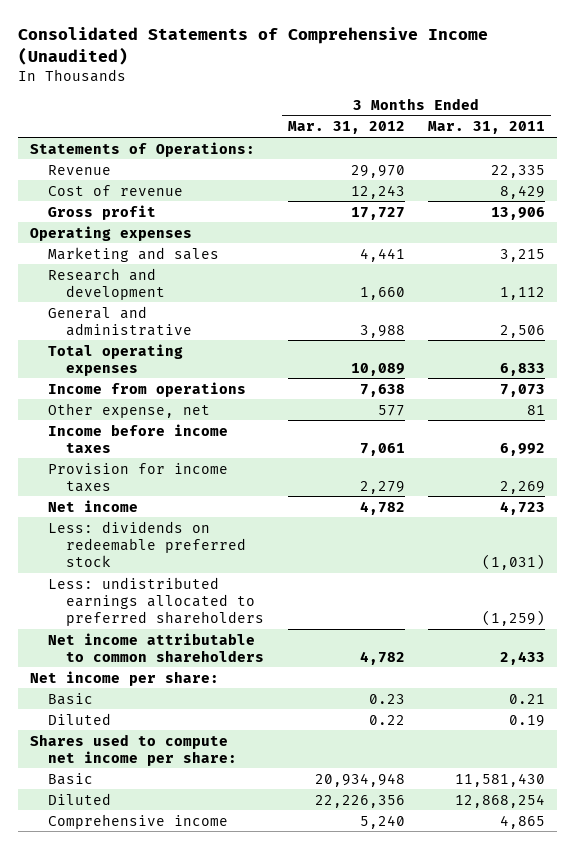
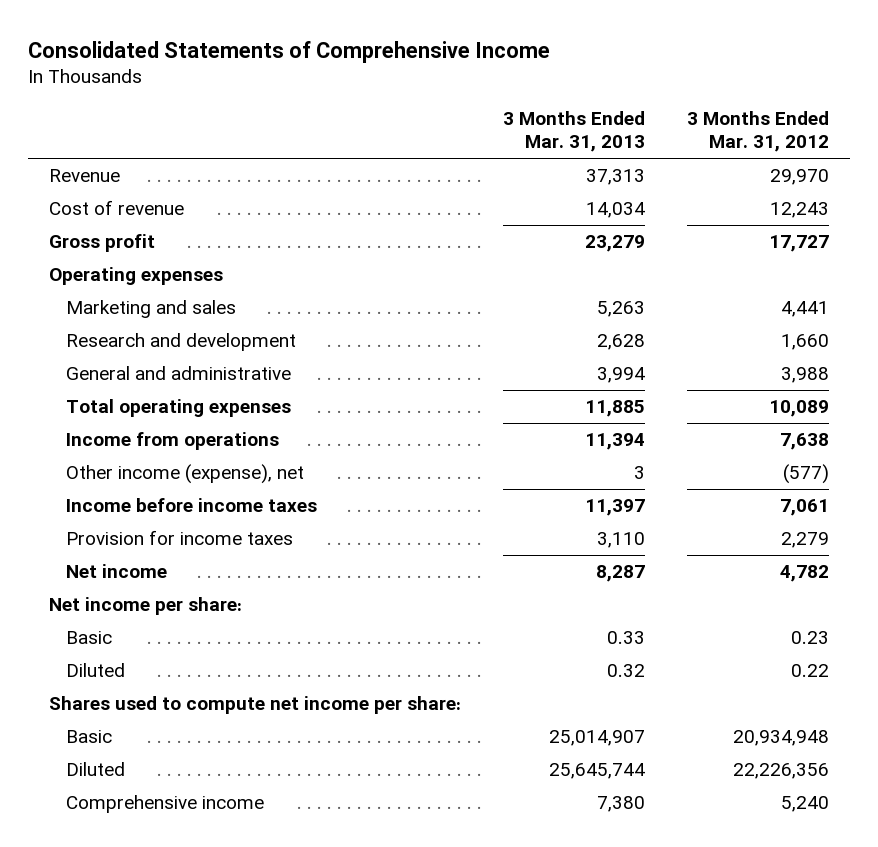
- Consolidated Statements of Comprehensive Income (Unaudited)
+ Consolidated Statements of Comprehensive Income
- | 3 Months Ended Mar. 31, 2012 | 3 Months Ended Mar. 31, 2011
+ | 3 Months Ended Mar. 31, 2013 | 3 Months Ended Mar. 31, 2012
- Statements of Operations:
- Other expense, net | 577 | 81
+ Other income (expense), net | 3 | (577)
- Less: dividends on redeemable preferred stock | | (1,031)
- Less: undistributed earnings allocated to preferred shareholders | | (1,259)
- Net income attributable to common shareholders | 4,782 | 2,433

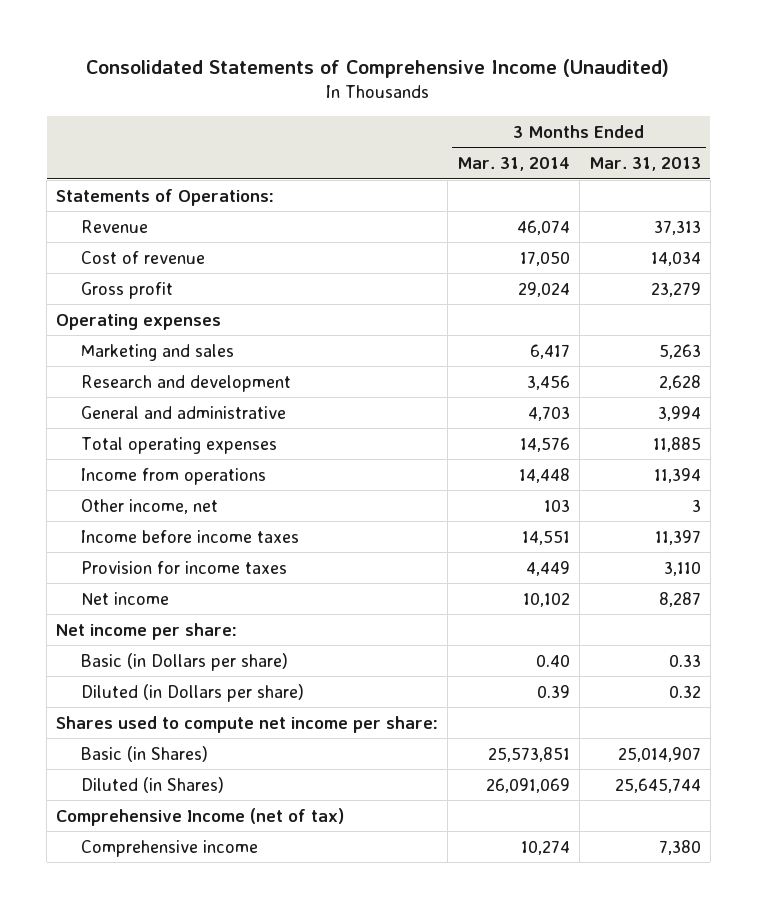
- Consolidated Statements of Comprehensive Income
+ Consolidated Statements of Comprehensive Income (Unaudited)
- | 3 Months Ended Mar. 31, 2013 | 3 Months Ended Mar. 31, 2012
+ | 3 Months Ended Mar. 31, 2014 | 3 Months Ended Mar. 31, 2013
+ Statements of Operations:
- Other income (expense), net | 3 | (577)
+ Other income, net | 103 | 3
- Basic | 0.33 | 0.23
- Diluted | 0.32 | 0.22
+ Basic (in Dollars per share) | 0.40 | 0.33
+ Diluted (in Dollars per share) | 0.39 | 0.32
- Basic | 25,014,907 | 20,934,948
- Diluted | 25,645,744 | 22,226,356
+ Basic (in Shares) | 25,573,851 | 25,014,907
+ Diluted (in Shares) | 26,091,069 | 25,645,744
+ Comprehensive Income (net of tax)

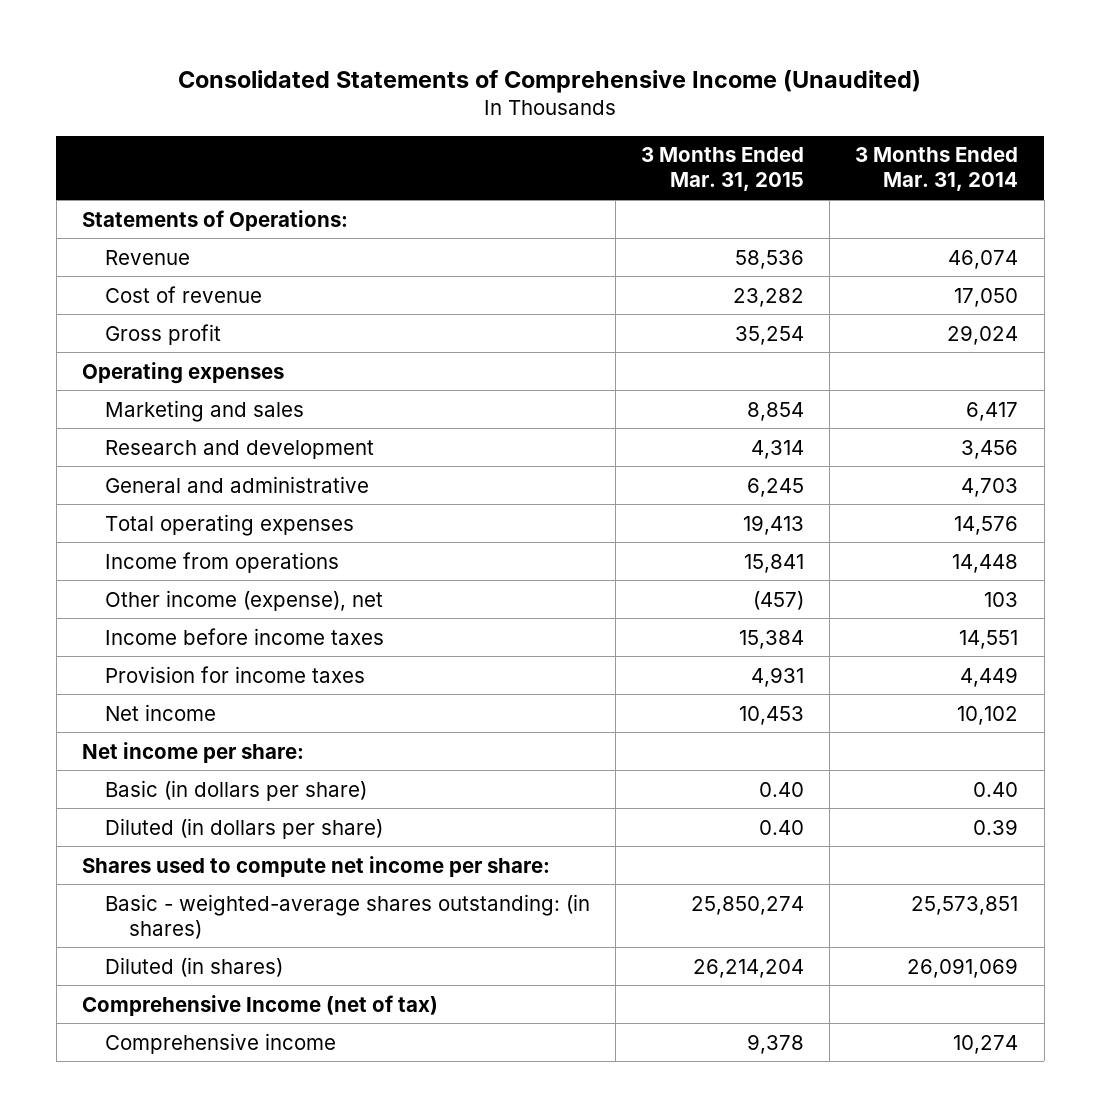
- | 3 Months Ended Mar. 31, 2014 | 3 Months Ended Mar. 31, 2013
+ | 3 Months Ended Mar. 31, 2015 | 3 Months Ended Mar. 31, 2014
- Other income, net | 103 | 3
+ Other income (expense), net | (457) | 103
- Basic (in Dollars per share) | 0.40 | 0.33
- Diluted (in Dollars per share) | 0.39 | 0.32
+ Basic (in dollars per share) | 0.40 | 0.40
+ Diluted (in dollars per share) | 0.40 | 0.39
- Basic (in Shares) | 25,573,851 | 25,014,907
- Diluted (in Shares) | 26,091,069 | 25,645,744
+ Basic - weighted-average shares outstanding: (in shares) | 25,850,274 | 25,573,851
+ Diluted (in shares) | 26,214,204 | 26,091,069

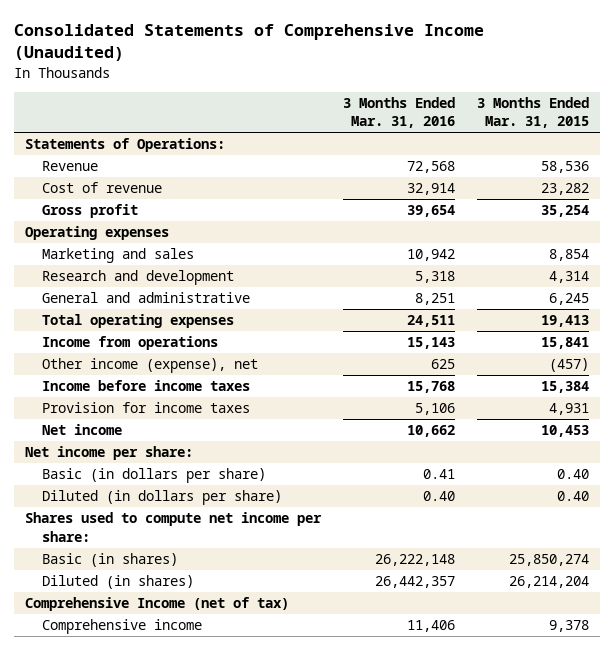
- | 3 Months Ended Mar. 31, 2015 | 3 Months Ended Mar. 31, 2014
+ | 3 Months Ended Mar. 31, 2016 | 3 Months Ended Mar. 31, 2015
- Basic - weighted-average shares outstanding: (in shares) | 25,850,274 | 25,573,851
+ Basic (in shares) | 26,222,148 | 25,850,274

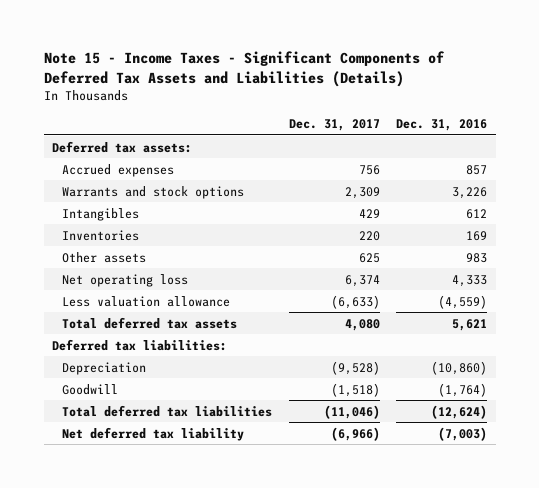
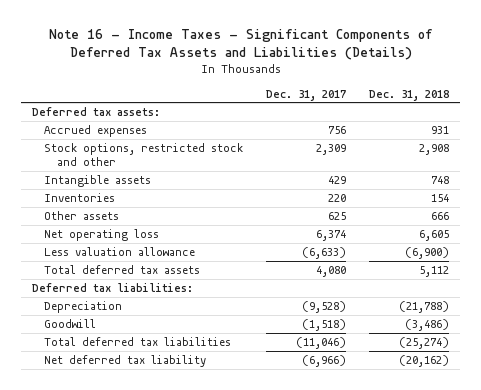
- Note 15 - Income Taxes - Significant Components of Deferred Tax Assets and Liabilities (Details)
+ Note 16 - Income Taxes - Significant Components of Deferred Tax Assets and Liabilities (Details)
- | Dec. 31, 2017 | Dec. 31, 2016
+ | Dec. 31, 2017 | Dec. 31, 2018
- Warrants and stock options | 2,309 | 3,226
- Intangibles | 429 | 612
+ Stock options, restricted stock and other | 2,309 | 2,908
+ Intangible assets | 429 | 748

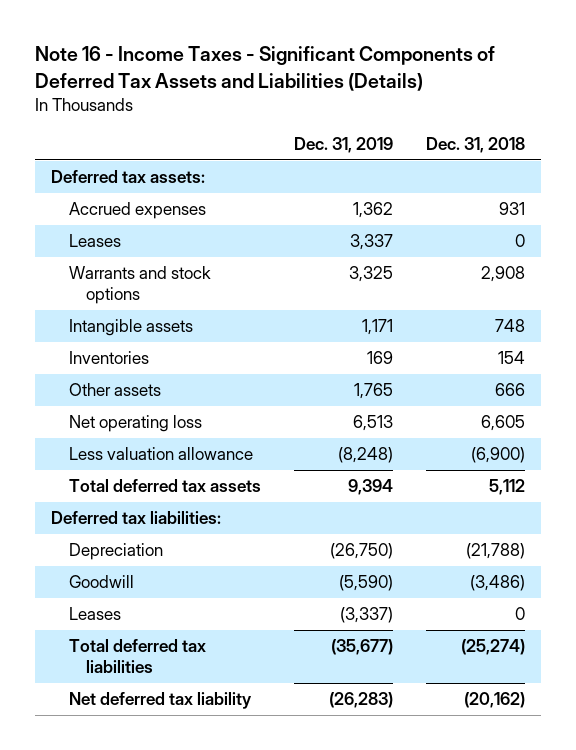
- | Dec. 31, 2017 | Dec. 31, 2018
+ | Dec. 31, 2019 | Dec. 31, 2018
- Stock options, restricted stock and other | 2,309 | 2,908
+ Leases | 3,337 | 0
+ Warrants and stock options | 3,325 | 2,908
+ Leases | (3,337) | 0

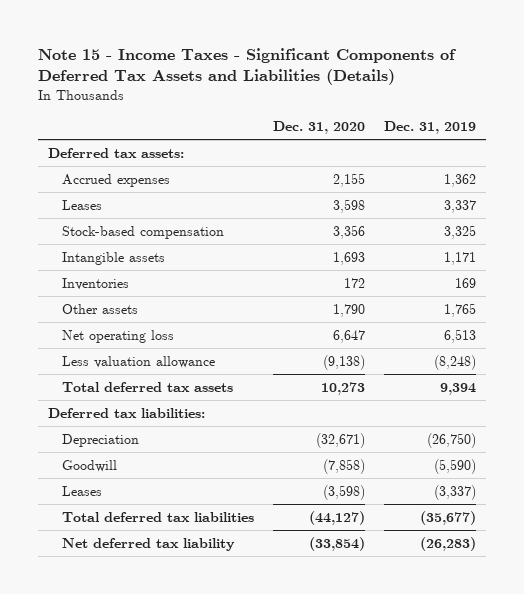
- Note 16 - Income Taxes - Significant Components of Deferred Tax Assets and Liabilities (Details)
+ Note 15 - Income Taxes - Significant Components of Deferred Tax Assets and Liabilities (Details)
- | Dec. 31, 2019 | Dec. 31, 2018
+ | Dec. 31, 2020 | Dec. 31, 2019
- Warrants and stock options | 3,325 | 2,908
+ Stock-based compensation | 3,356 | 3,325

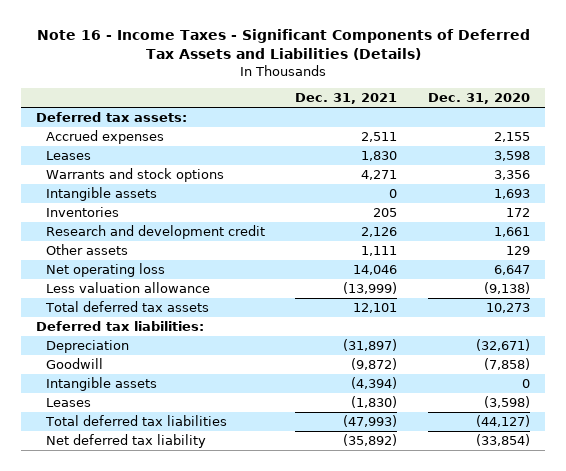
- Note 15 - Income Taxes - Significant Components of Deferred Tax Assets and Liabilities (Details)
+ Note 16 - Income Taxes - Significant Components of Deferred Tax Assets and Liabilities (Details)
- | Dec. 31, 2020 | Dec. 31, 2019
+ | Dec. 31, 2021 | Dec. 31, 2020
- Stock-based compensation | 3,356 | 3,325
+ Warrants and stock options | 4,271 | 3,356
- Other assets | 1,790 | 1,765
+ Research and development credit | 2,126 | 1,661
+ Other assets | 1,111 | 129
+ Intangible assets | (4,394) | 0

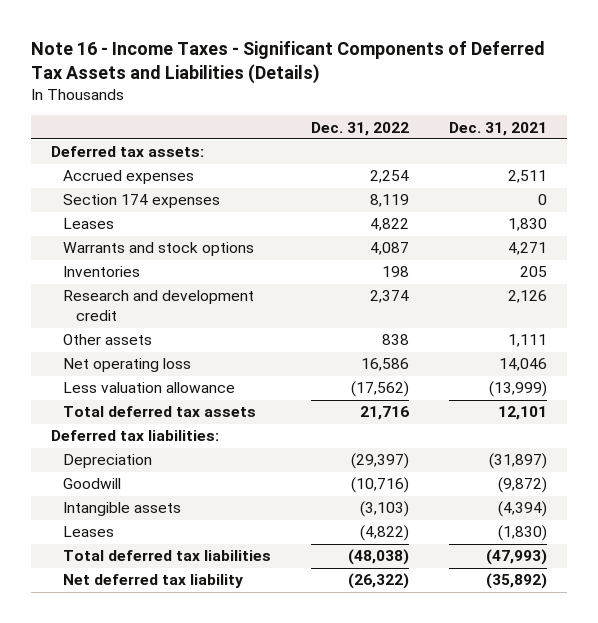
- | Dec. 31, 2021 | Dec. 31, 2020
+ | Dec. 31, 2022 | Dec. 31, 2021
+ Section 174 expenses | 8,119 | 0
- Intangible assets | 0 | 1,693

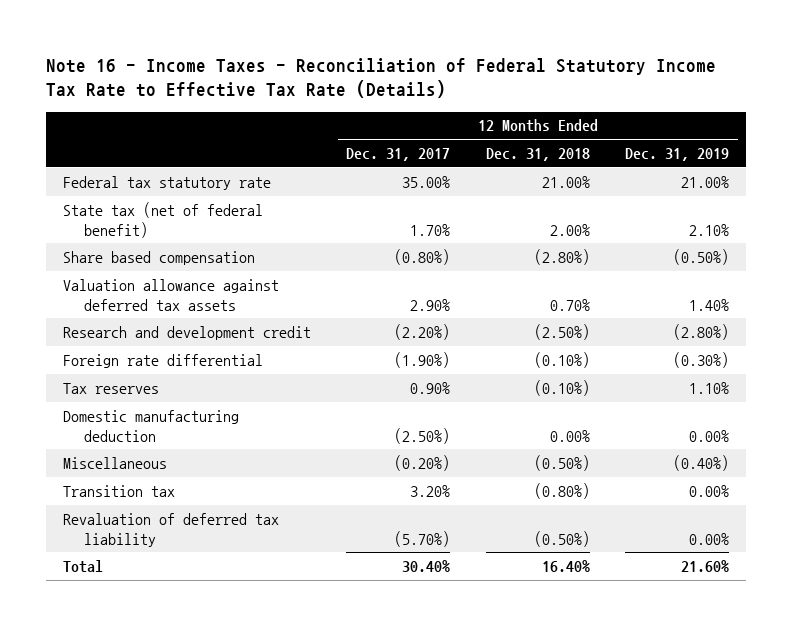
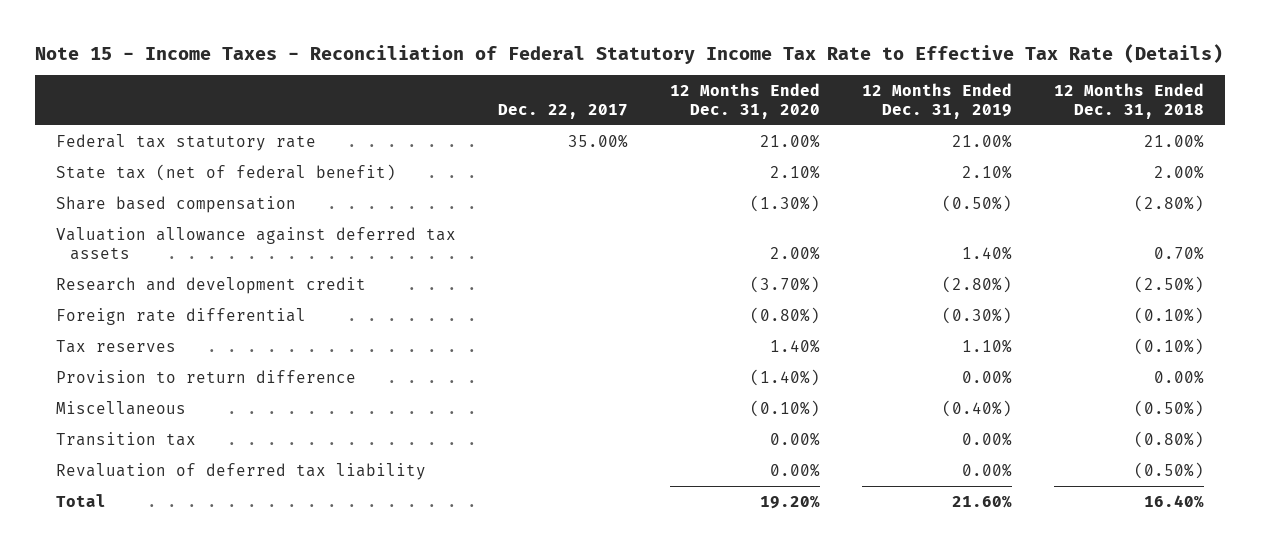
- Note 16 - Income Taxes - Reconciliation of Federal Statutory Income Tax Rate to Effective Tax Rate (Details)
+ Note 15 - Income Taxes - Reconciliation of Federal Statutory Income Tax Rate to Effective Tax Rate (Details)
- | 12 Months Ended Dec. 31, 2017 | 12 Months Ended Dec. 31, 2018 | 12 Months Ended Dec. 31, 2019
+ | Dec. 22, 2017 | 12 Months Ended Dec. 31, 2020 | 12 Months Ended Dec. 31, 2019 | 12 Months Ended Dec. 31, 2018
- Domestic manufacturing deduction | (2.50%) | 0.00% | 0.00%
+ Provision to return difference | | (1.40%) | 0.00% | 0.00%

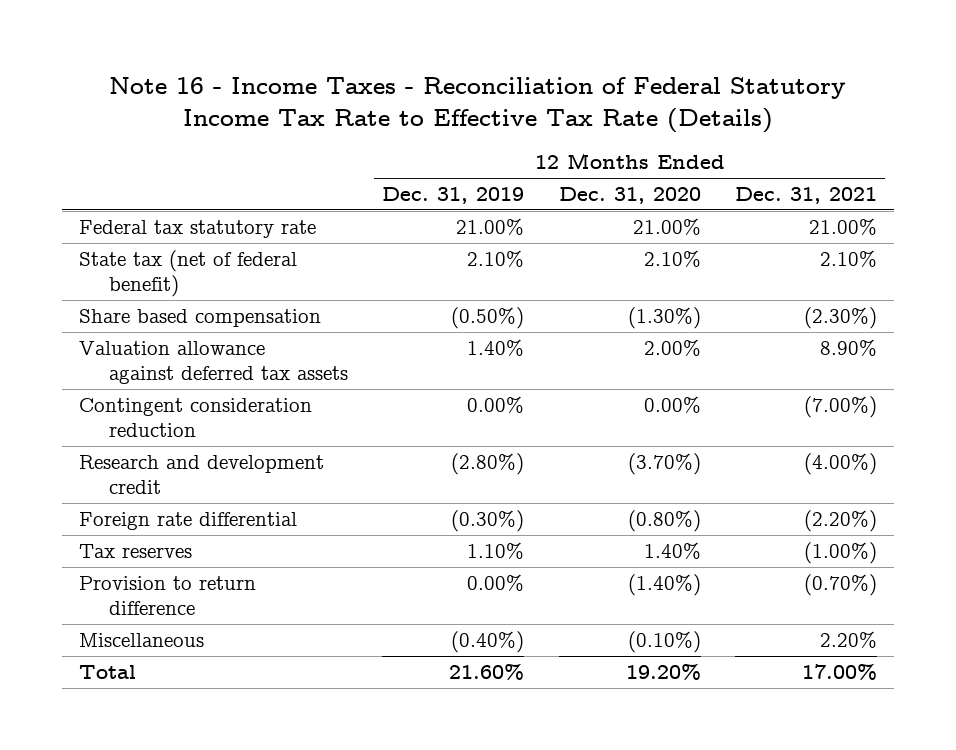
- Note 15 - Income Taxes - Reconciliation of Federal Statutory Income Tax Rate to Effective Tax Rate (Details)
+ Note 16 - Income Taxes - Reconciliation of Federal Statutory Income Tax Rate to Effective Tax Rate (Details)
- | Dec. 22, 2017 | 12 Months Ended Dec. 31, 2020 | 12 Months Ended Dec. 31, 2019 | 12 Months Ended Dec. 31, 2018
+ | 12 Months Ended Dec. 31, 2019 | 12 Months Ended Dec. 31, 2020 | 12 Months Ended Dec. 31, 2021
+ Contingent consideration reduction | 0.00% | 0.00% | (7.00%)
- Transition tax | | 0.00% | 0.00% | (0.80%)
- Revaluation of deferred tax liability | | 0.00% | 0.00% | (0.50%)

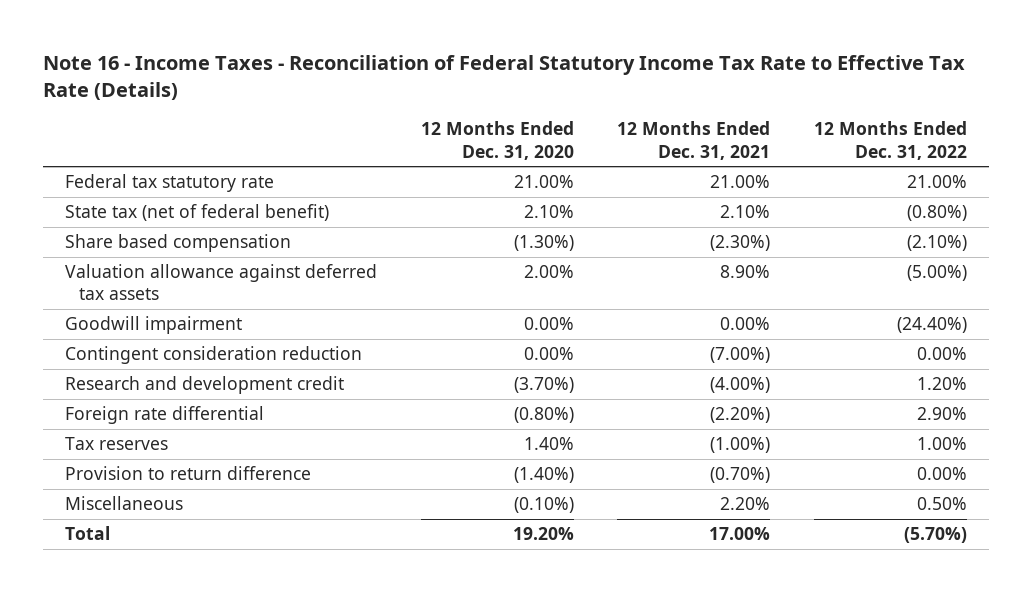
- | 12 Months Ended Dec. 31, 2019 | 12 Months Ended Dec. 31, 2020 | 12 Months Ended Dec. 31, 2021
+ | 12 Months Ended Dec. 31, 2020 | 12 Months Ended Dec. 31, 2021 | 12 Months Ended Dec. 31, 2022
+ Goodwill impairment | 0.00% | 0.00% | (24.40%)

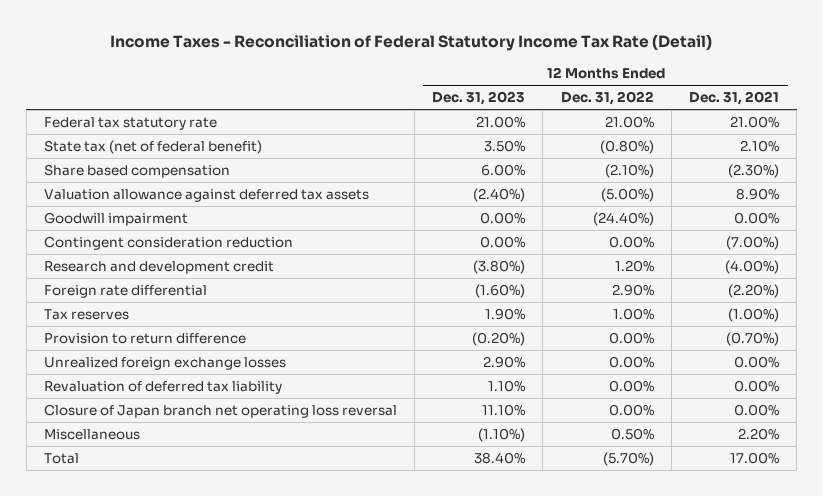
- Note 16 - Income Taxes - Reconciliation of Federal Statutory Income Tax Rate to Effective Tax Rate (Details)
+ Income Taxes - Reconciliation of Federal Statutory Income Tax Rate (Detail)
- | 12 Months Ended Dec. 31, 2020 | 12 Months Ended Dec. 31, 2021 | 12 Months Ended Dec. 31, 2022
+ | 12 Months Ended Dec. 31, 2023 | 12 Months Ended Dec. 31, 2022 | 12 Months Ended Dec. 31, 2021
+ Unrealized foreign exchange losses | 2.90% | 0.00% | 0.00%
+ Revaluation of deferred tax liability | 1.10% | 0.00% | 0.00%
+ Closure of Japan branch net operating loss reversal | 11.10% | 0.00% | 0.00%

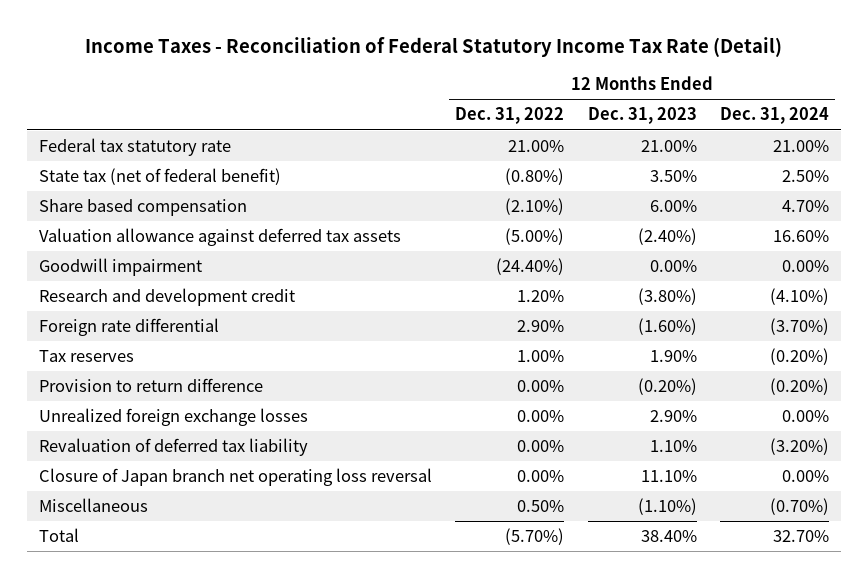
- | 12 Months Ended Dec. 31, 2023 | 12 Months Ended Dec. 31, 2022 | 12 Months Ended Dec. 31, 2021
+ | 12 Months Ended Dec. 31, 2022 | 12 Months Ended Dec. 31, 2023 | 12 Months Ended Dec. 31, 2024
- Contingent consideration reduction | 0.00% | 0.00% | (7.00%)

